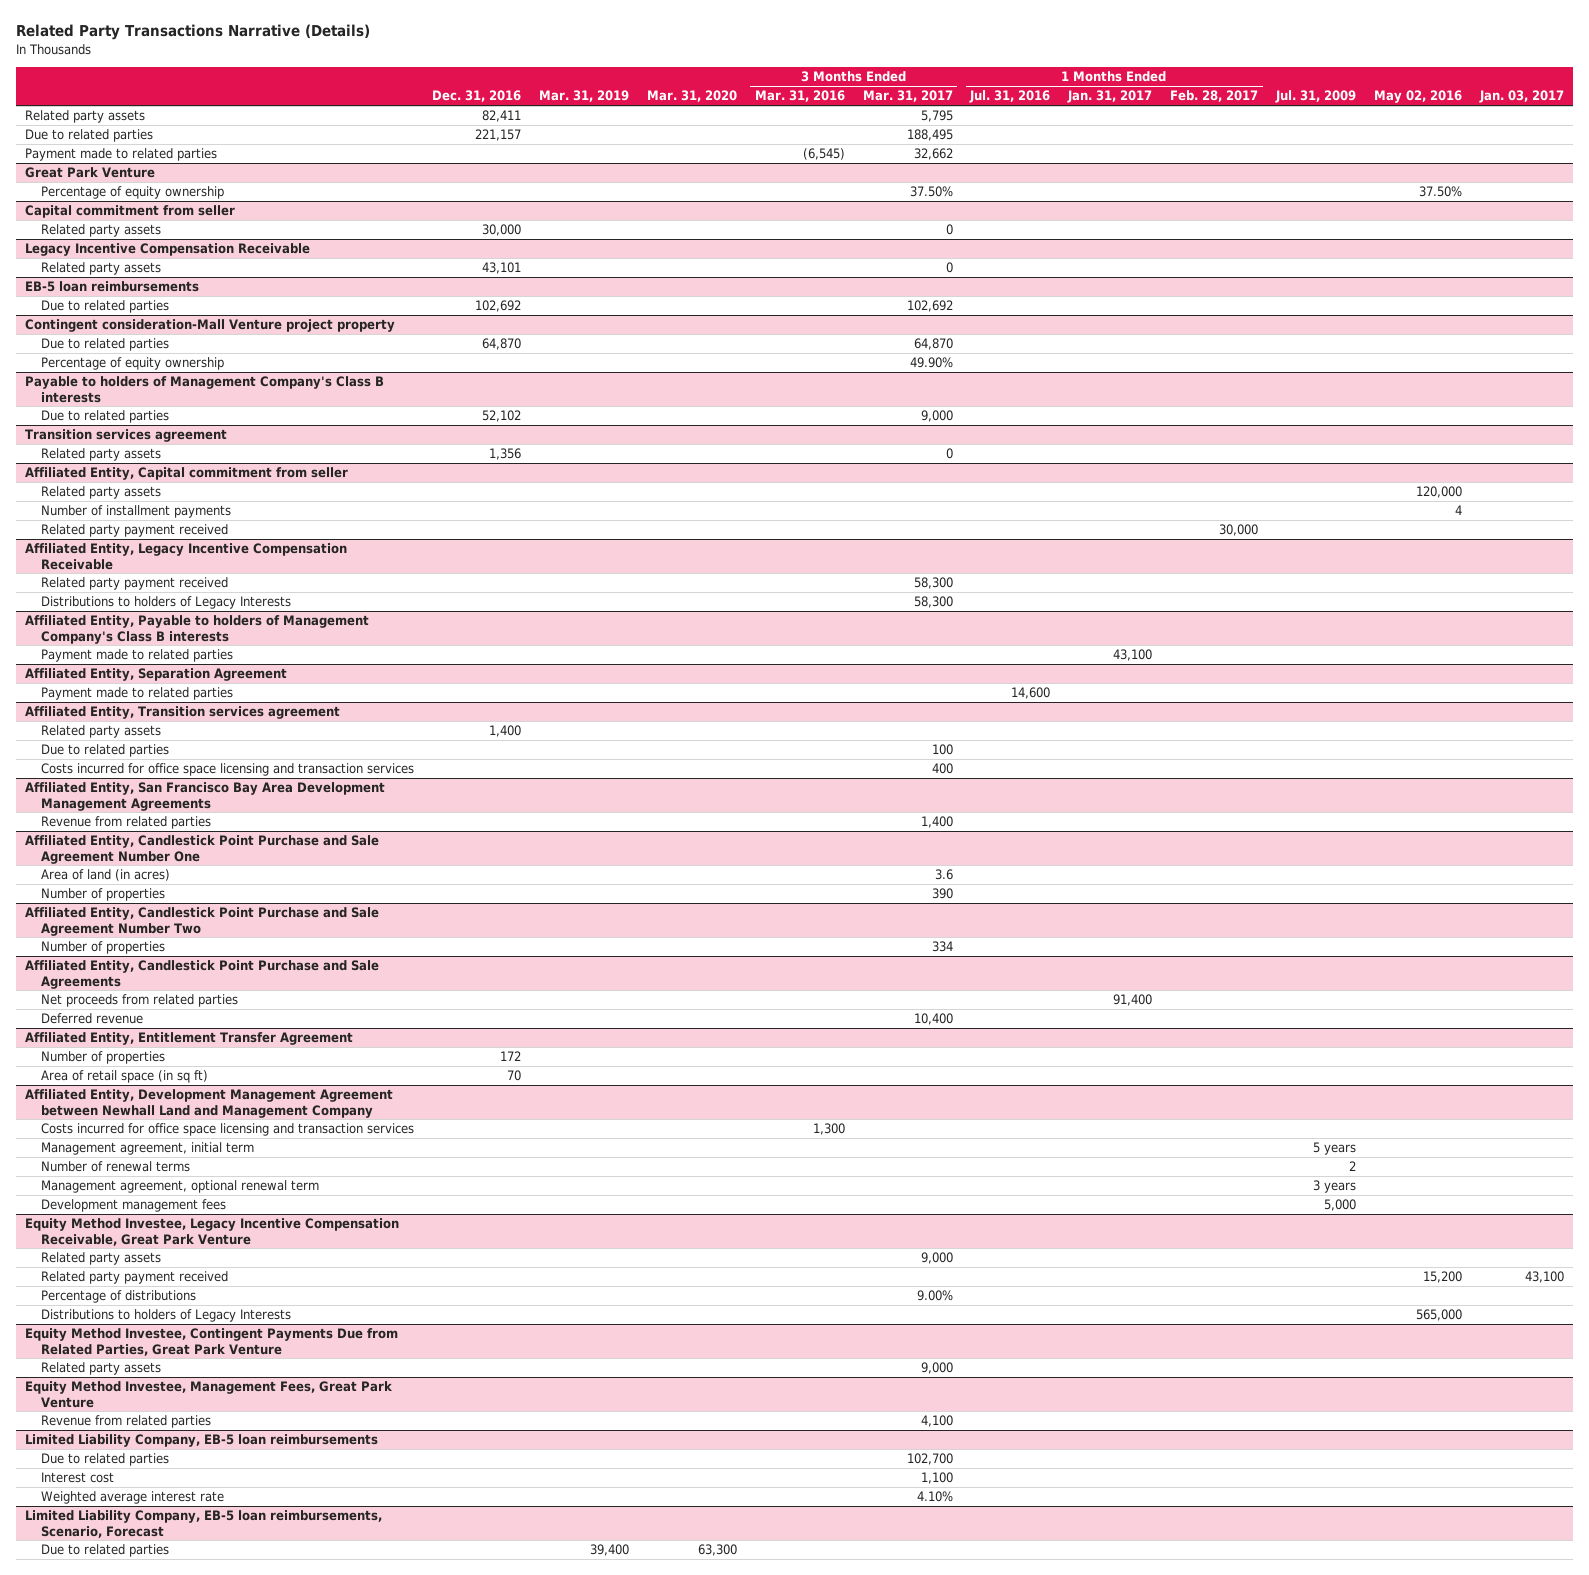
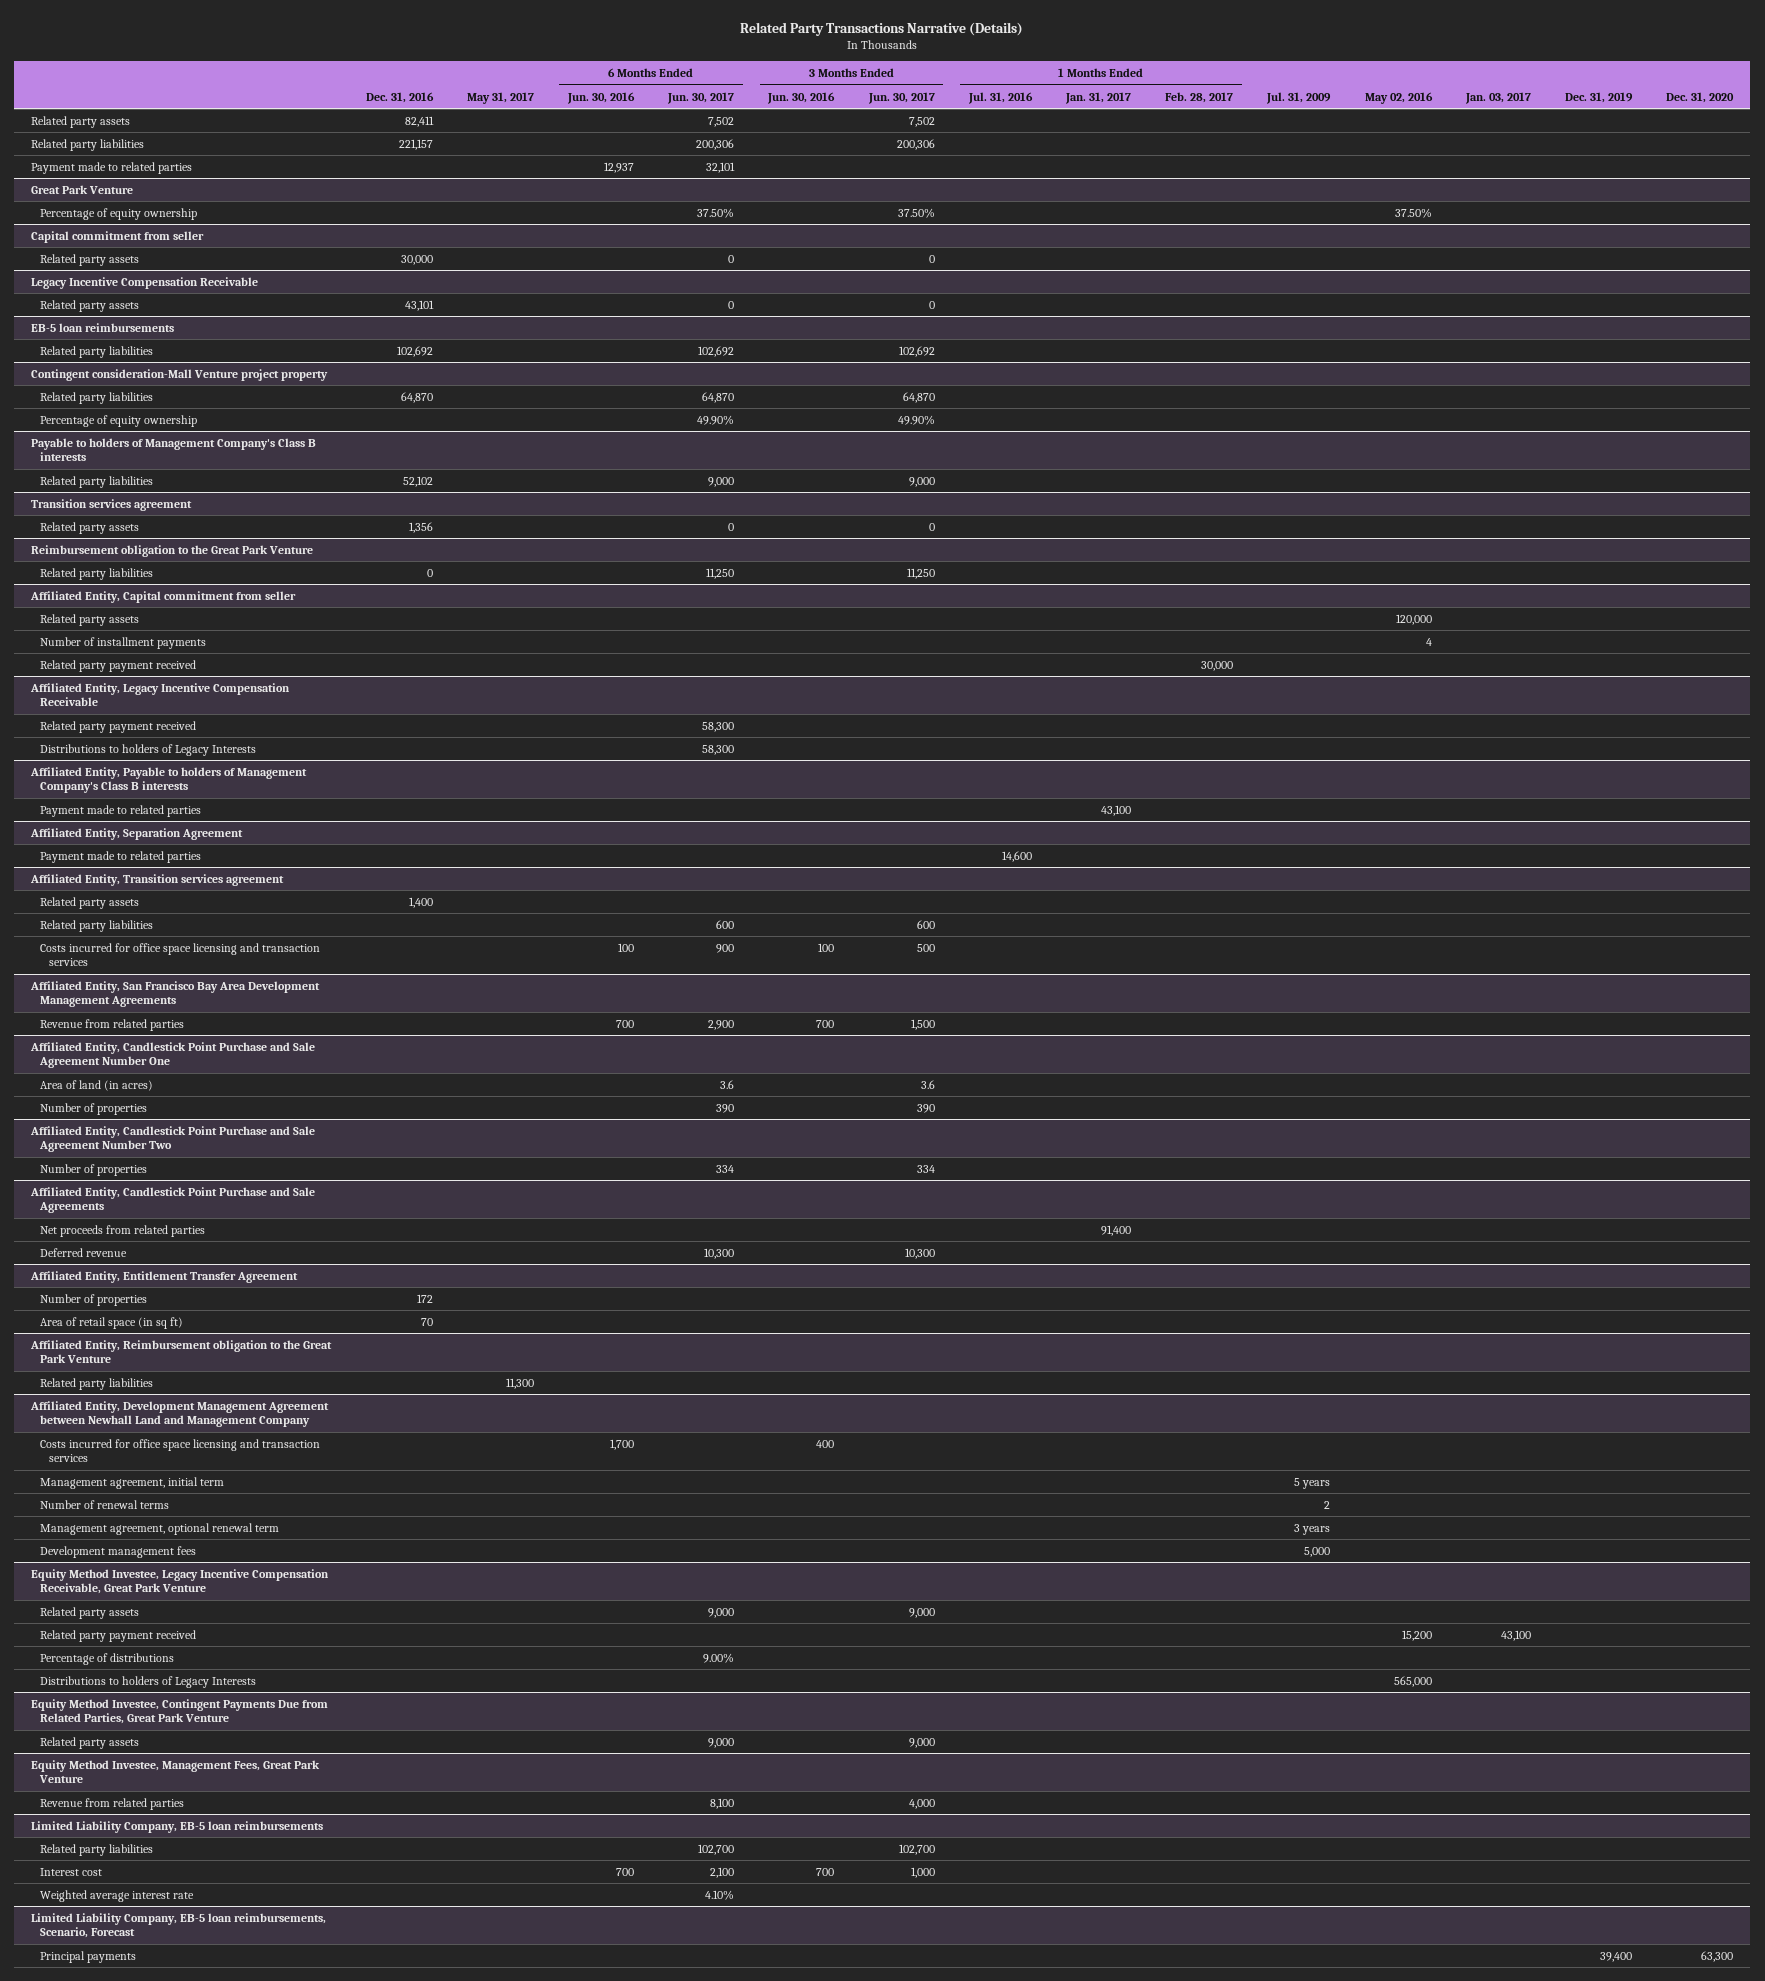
- | Dec. 31, 2016 | Mar. 31, 2019 | Mar. 31, 2020 | 3 Months Ended Mar. 31, 2016 | 3 Months Ended Mar. 31, 2017 | 1 Months Ended Jul. 31, 2016 | 1 Months Ended Jan. 31, 2017 | 1 Months Ended Feb. 28, 2017 | Jul. 31, 2009 | May 02, 2016 | Jan. 03, 2017
+ | Dec. 31, 2016 | May 31, 2017 | 6 Months Ended Jun. 30, 2016 | 6 Months Ended Jun. 30, 2017 | 3 Months Ended Jun. 30, 2016 | 3 Months Ended Jun. 30, 2017 | 1 Months Ended Jul. 31, 2016 | 1 Months Ended Jan. 31, 2017 | 1 Months Ended Feb. 28, 2017 | Jul. 31, 2009 | May 02, 2016 | Jan. 03, 2017 | Dec. 31, 2019 | Dec. 31, 2020
- Due to related parties | 221,157 | | | | 188,495 | | | | | |
+ Related party liabilities | 221,157 | | | 200,306 | | 200,306 | | | | | | | |
@ EB-5 loan reimbursements
- Due to related parties | 102,692 | | | | 102,692 | | | | | |
+ Related party liabilities | 102,692 | | | 102,692 | | 102,692 | | | | | | | |
@ Contingent consideration-Mall Venture project property
- Due to related parties | 64,870 | | | | 64,870 | | | | | |
+ Related party liabilities | 64,870 | | | 64,870 | | 64,870 | | | | | | | |
@ Payable to holders of Management Company's Class B interests
- Due to related parties | 52,102 | | | | 9,000 | | | | | |
+ Related party liabilities | 52,102 | | | 9,000 | | 9,000 | | | | | | | |
+ Reimbursement obligation to the Great Park Venture
+ Related party liabilities | 0 | | | 11,250 | | 11,250 | | | | | | | |
@ Affiliated Entity, Transition services agreement
- Due to related parties | | | | | 100 | | | | | |
+ Related party liabilities | | | | 600 | | 600 | | | | | | | |
+ Affiliated Entity, Reimbursement obligation to the Great Park Venture
+ Related party liabilities | | 11,300 | | | | | | | | | | | |
@ Limited Liability Company, EB-5 loan reimbursements
- Due to related parties | | | | | 102,700 | | | | | |
+ Related party liabilities | | | | 102,700 | | 102,700 | | | | | | | |
@ Limited Liability Company, EB-5 loan reimbursements, Scenario, Forecast
- Due to related parties | | 39,400 | 63,300 | | | | | | | |
+ Principal payments | | | | | | | | | | | | | 39,400 | 63,300

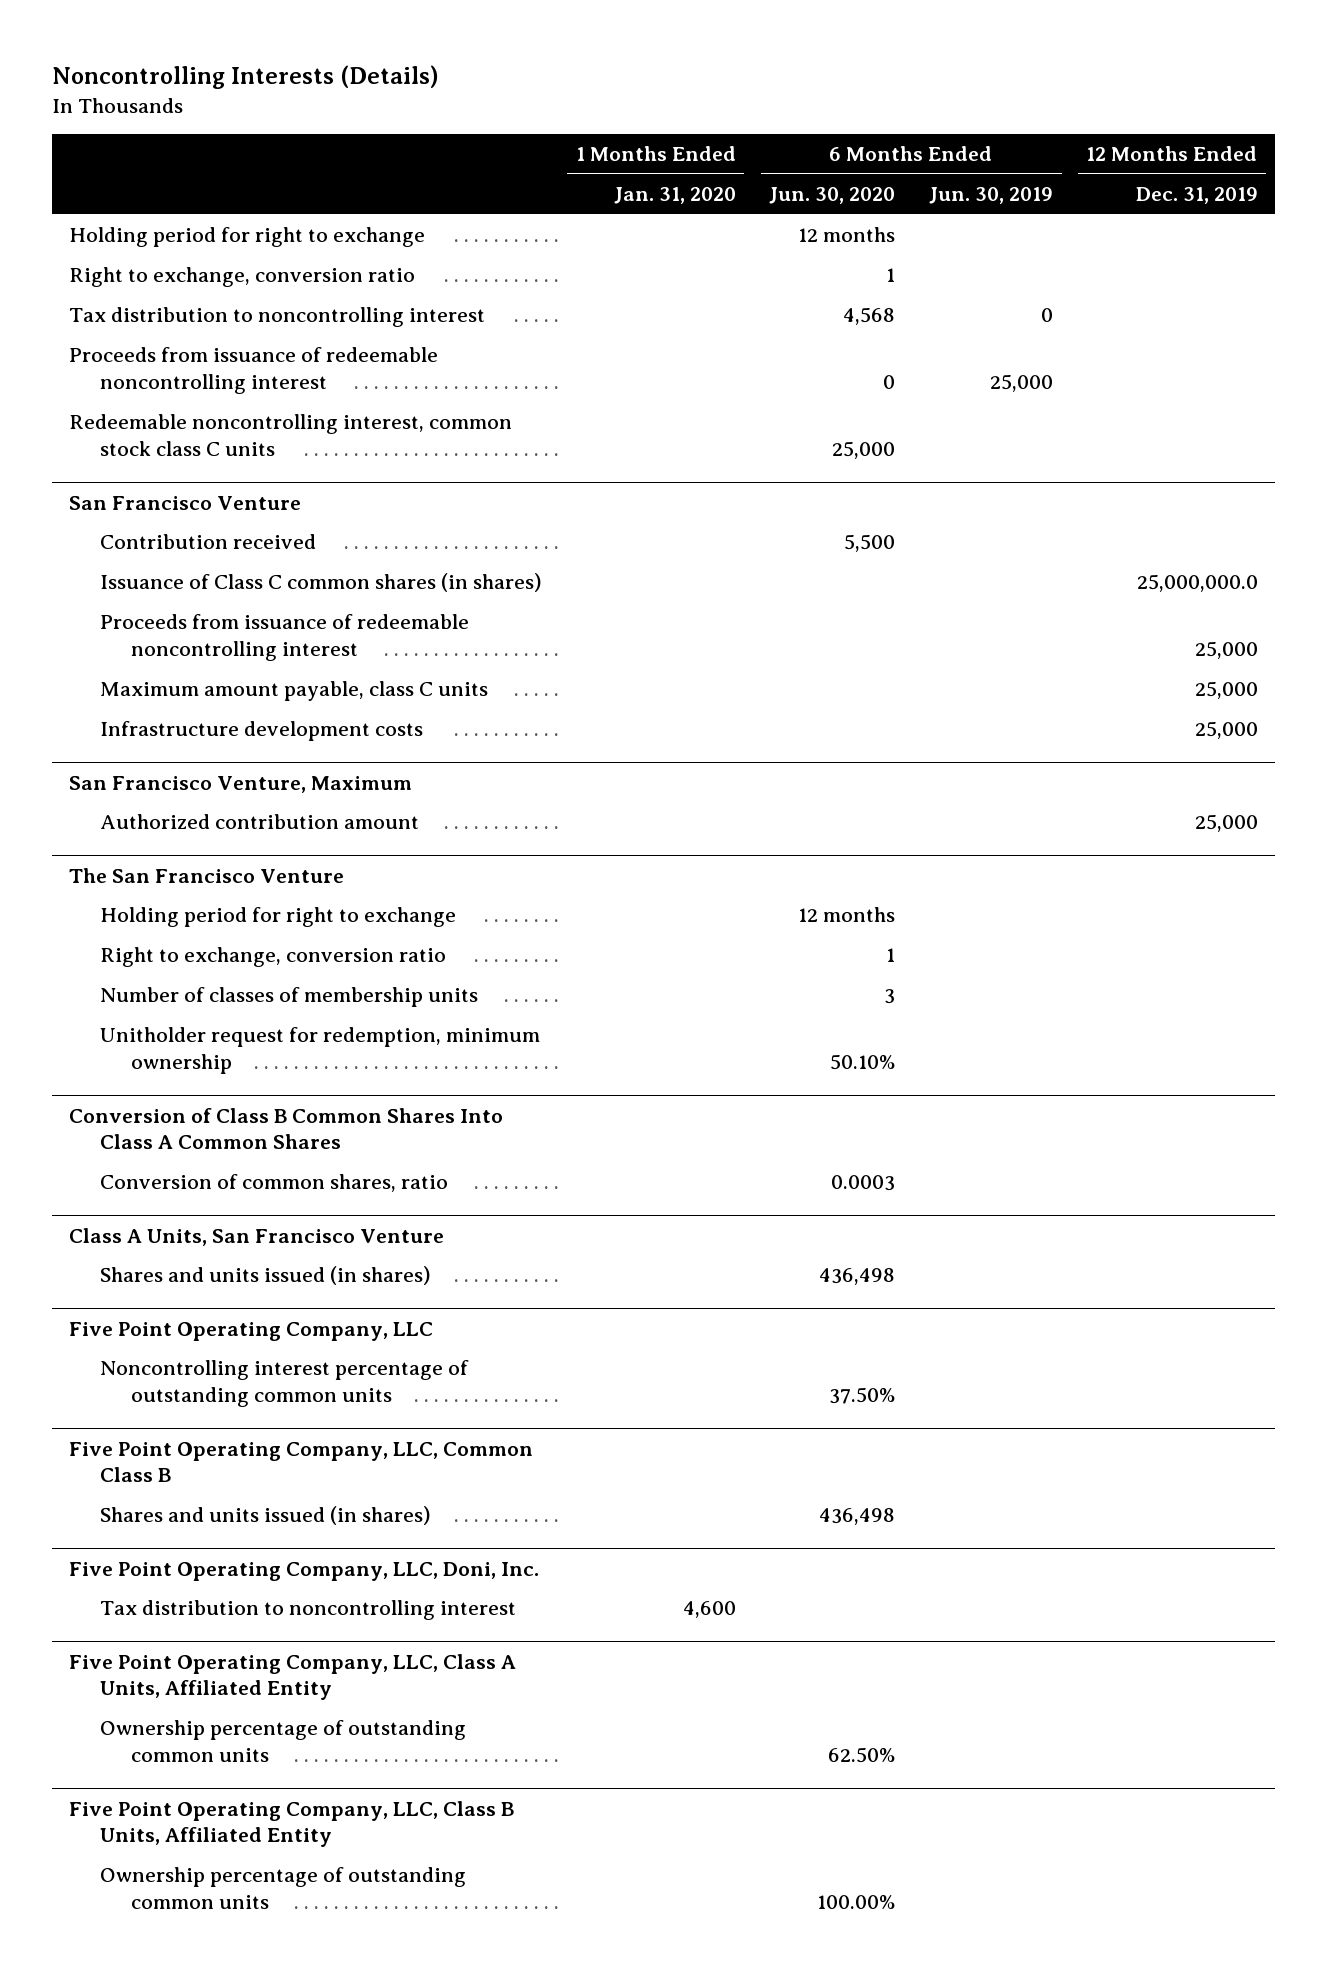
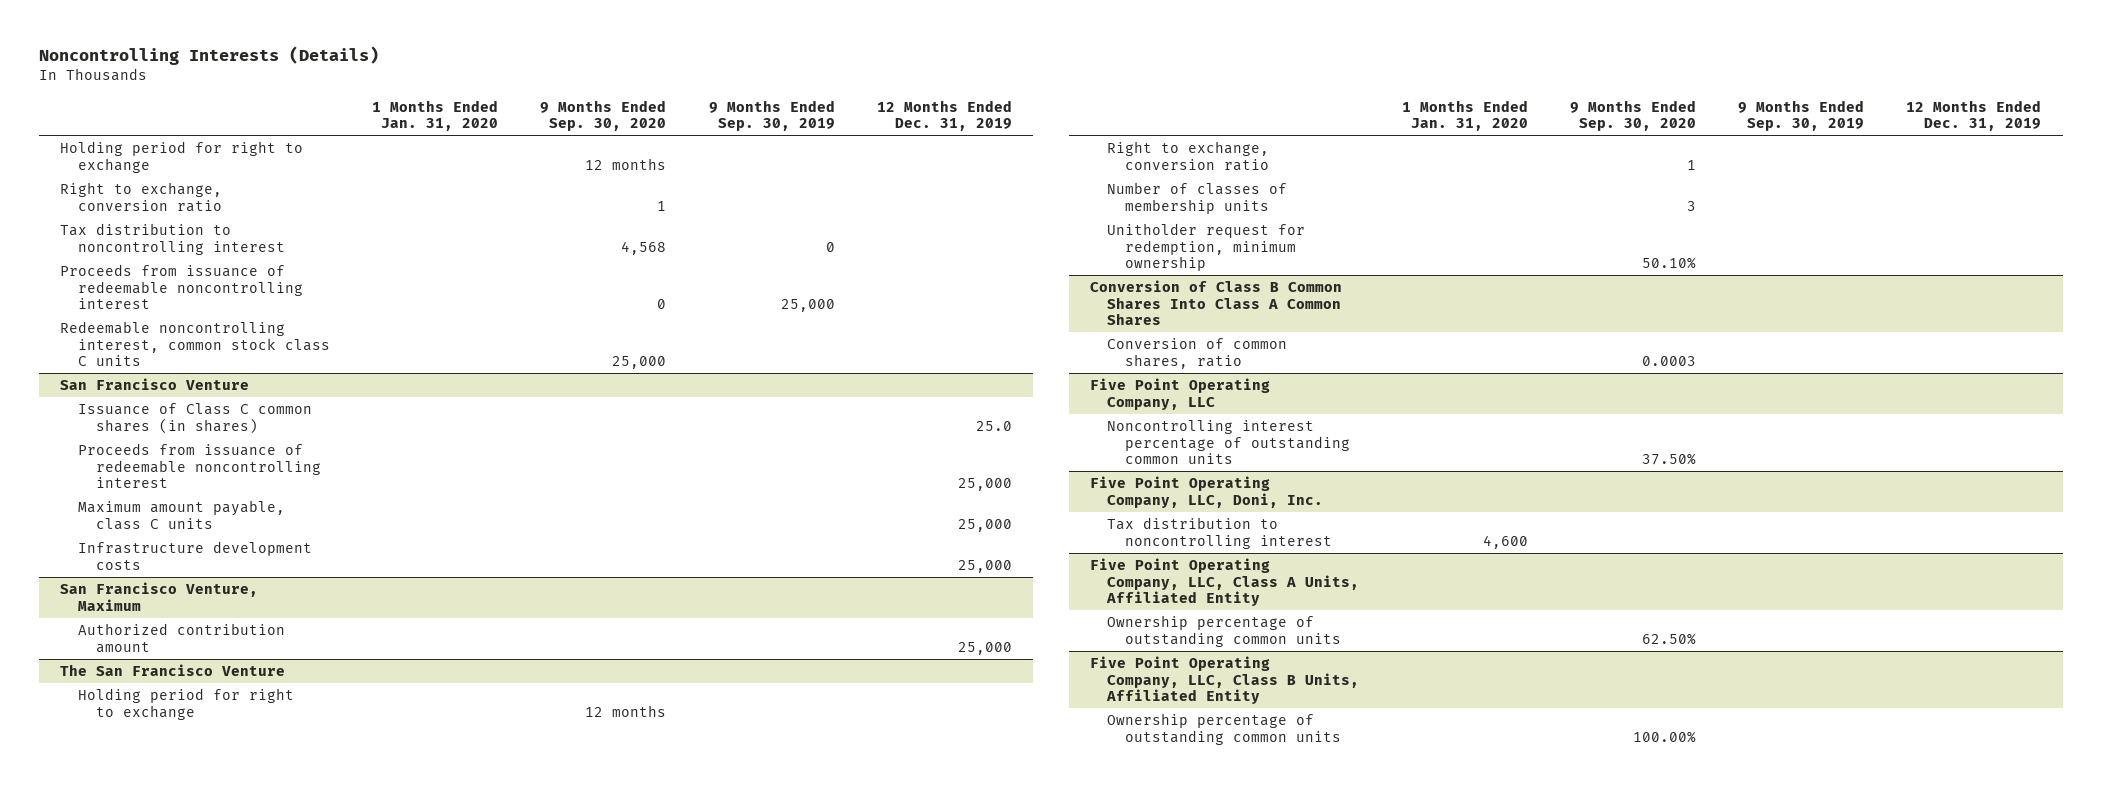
- | 1 Months Ended Jan. 31, 2020 | 6 Months Ended Jun. 30, 2020 | 6 Months Ended Jun. 30, 2019 | 12 Months Ended Dec. 31, 2019
+ | 1 Months Ended Jan. 31, 2020 | 9 Months Ended Sep. 30, 2020 | 9 Months Ended Sep. 30, 2019 | 12 Months Ended Dec. 31, 2019
@ San Francisco Venture
- Contribution received | | 5,500 | |
- Issuance of Class C common shares (in shares) | | | | 25,000,000.0
+ Issuance of Class C common shares (in shares) | | | | 25.0
- Class A Units, San Francisco Venture
- Shares and units issued (in shares) | | 436,498 | |
- Five Point Operating Company, LLC, Common Class B
- Shares and units issued (in shares) | | 436,498 | |

